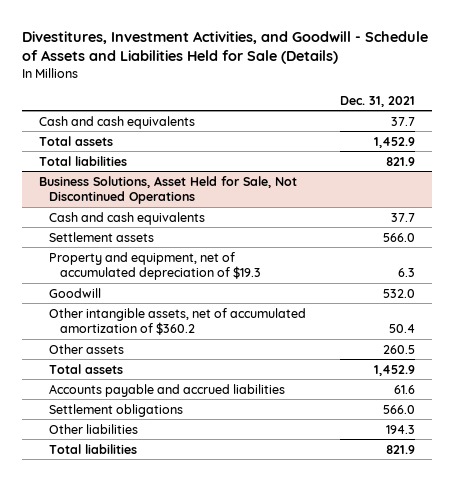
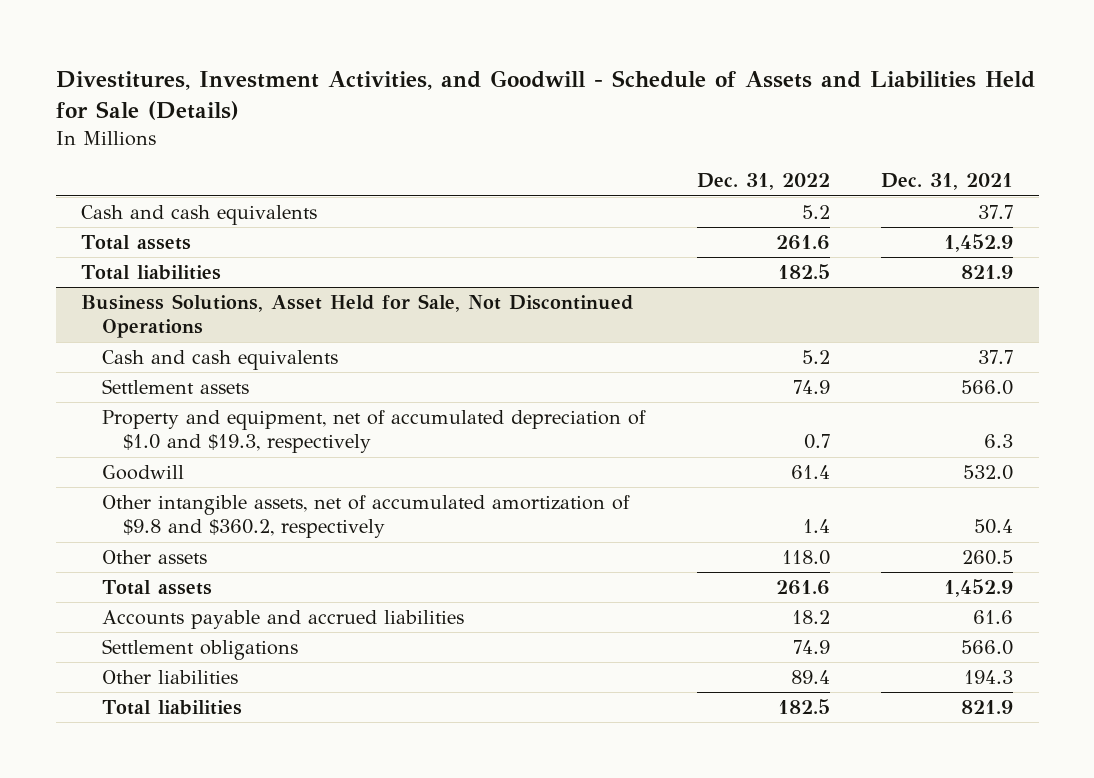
- | Dec. 31, 2021
+ | Dec. 31, 2022 | Dec. 31, 2021
@ Business Solutions, Asset Held for Sale, Not Discontinued Operations
- Property and equipment, net of accumulated depreciation of $19.3 | 6.3
+ Property and equipment, net of accumulated depreciation of $1.0 and $19.3, respectively | 0.7 | 6.3
- Other intangible assets, net of accumulated amortization of $360.2 | 50.4
+ Other intangible assets, net of accumulated amortization of $9.8 and $360.2, respectively | 1.4 | 50.4

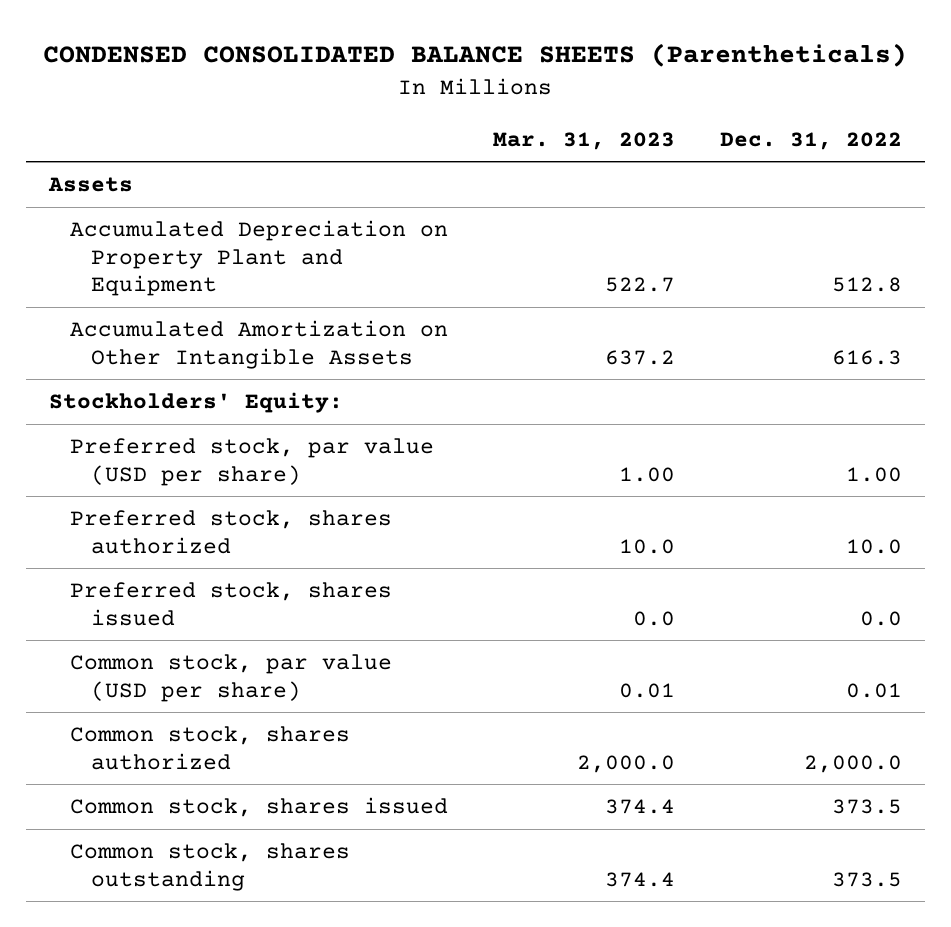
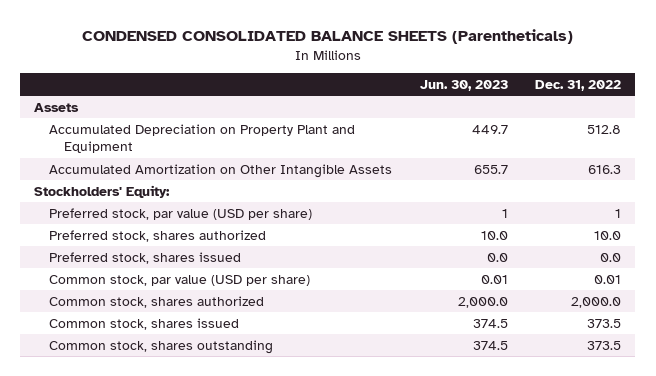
- | Mar. 31, 2023 | Dec. 31, 2022
+ | Jun. 30, 2023 | Dec. 31, 2022
- Preferred stock, par value (USD per share) | 1.00 | 1.00
+ Preferred stock, par value (USD per share) | 1 | 1

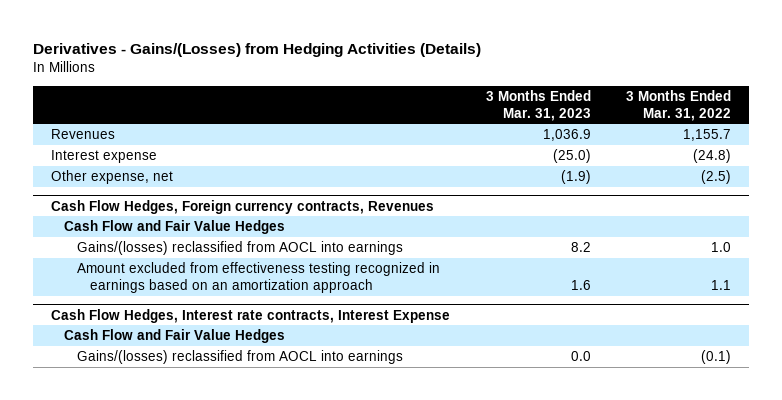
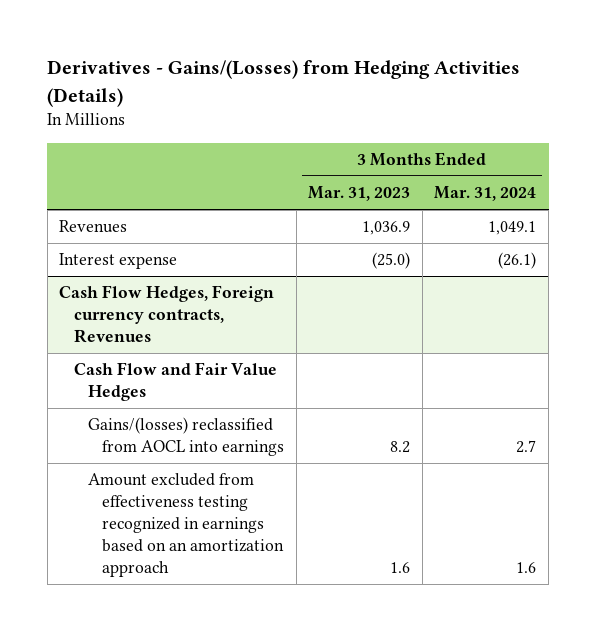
- | 3 Months Ended Mar. 31, 2023 | 3 Months Ended Mar. 31, 2022
+ | 3 Months Ended Mar. 31, 2023 | 3 Months Ended Mar. 31, 2024
- Other expense, net | (1.9) | (2.5)
- Cash Flow Hedges, Interest rate contracts, Interest Expense
- Cash Flow and Fair Value Hedges
- Gains/(losses) reclassified from AOCL into earnings | 0.0 | (0.1)

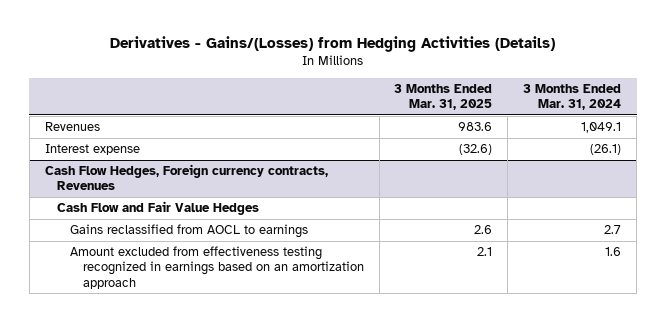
- | 3 Months Ended Mar. 31, 2023 | 3 Months Ended Mar. 31, 2024
+ | 3 Months Ended Mar. 31, 2025 | 3 Months Ended Mar. 31, 2024
@ Cash Flow Hedges, Foreign currency contracts, Revenues
- Gains/(losses) reclassified from AOCL into earnings | 8.2 | 2.7
+ Gains reclassified from AOCL to earnings | 2.6 | 2.7

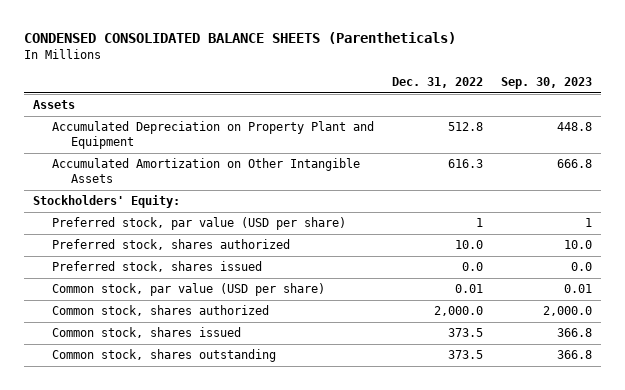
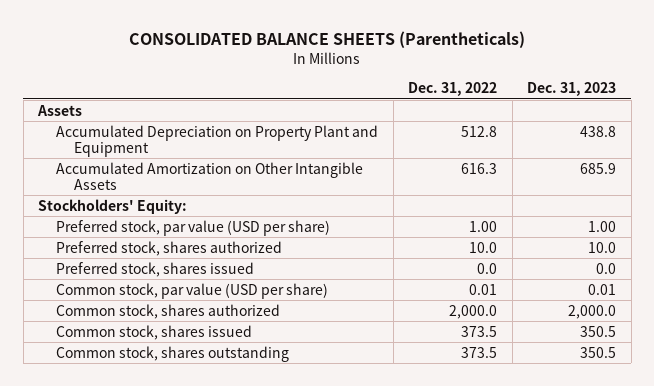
- CONDENSED CONSOLIDATED BALANCE SHEETS (Parentheticals)
+ CONSOLIDATED BALANCE SHEETS (Parentheticals)
- | Dec. 31, 2022 | Sep. 30, 2023
+ | Dec. 31, 2022 | Dec. 31, 2023
- Preferred stock, par value (USD per share) | 1 | 1
+ Preferred stock, par value (USD per share) | 1.00 | 1.00

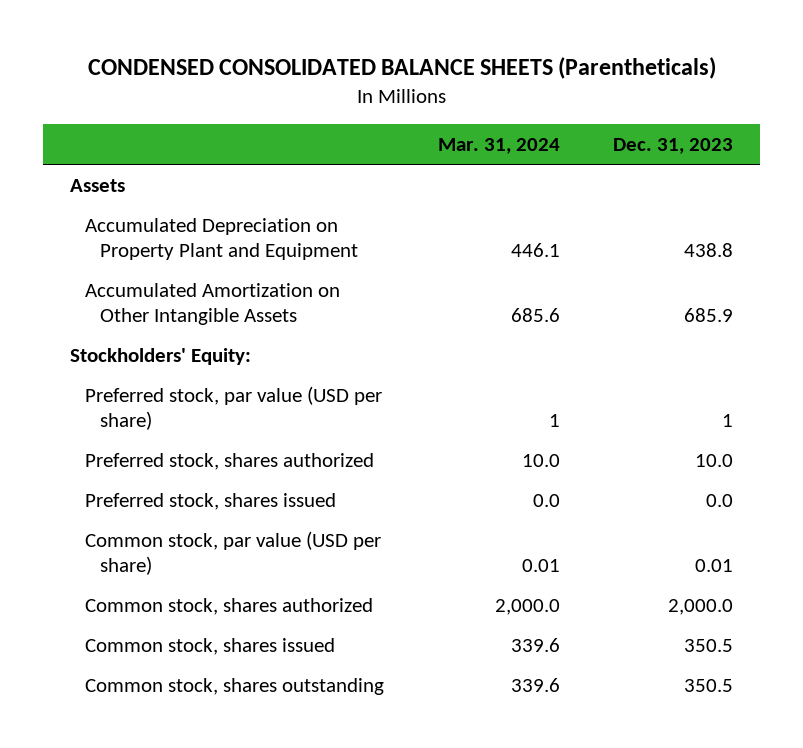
- CONSOLIDATED BALANCE SHEETS (Parentheticals)
+ CONDENSED CONSOLIDATED BALANCE SHEETS (Parentheticals)
- | Dec. 31, 2022 | Dec. 31, 2023
+ | Mar. 31, 2024 | Dec. 31, 2023
- Preferred stock, par value (USD per share) | 1.00 | 1.00
+ Preferred stock, par value (USD per share) | 1 | 1

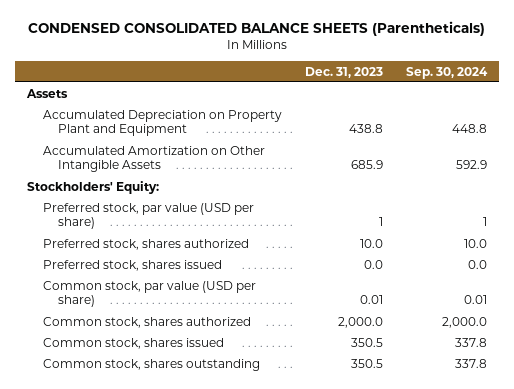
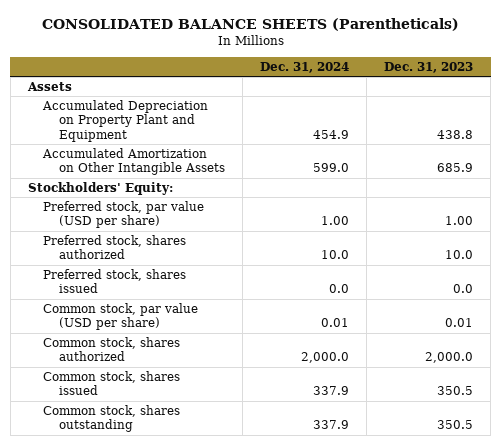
- CONDENSED CONSOLIDATED BALANCE SHEETS (Parentheticals)
+ CONSOLIDATED BALANCE SHEETS (Parentheticals)
- | Dec. 31, 2023 | Sep. 30, 2024
+ | Dec. 31, 2024 | Dec. 31, 2023
- Preferred stock, par value (USD per share) | 1 | 1
+ Preferred stock, par value (USD per share) | 1.00 | 1.00

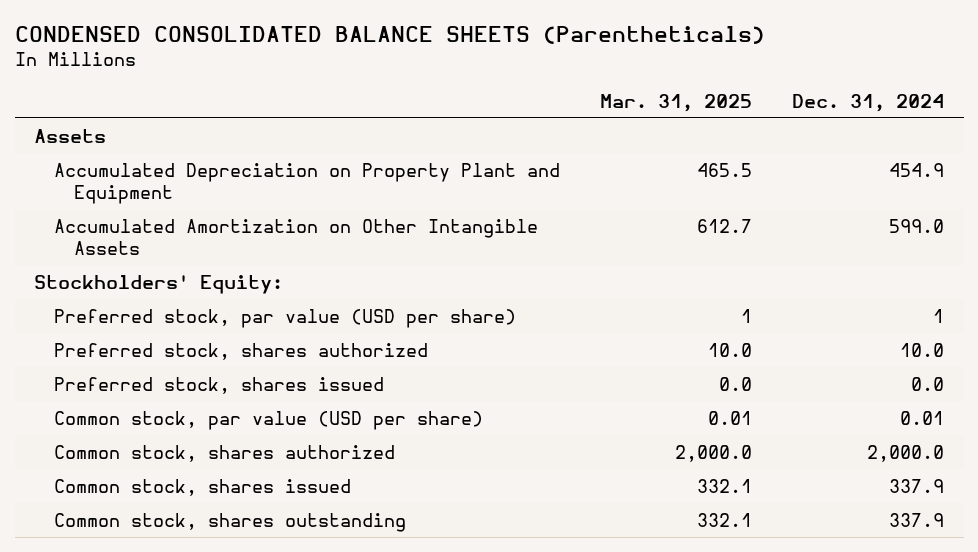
- CONSOLIDATED BALANCE SHEETS (Parentheticals)
+ CONDENSED CONSOLIDATED BALANCE SHEETS (Parentheticals)
- | Dec. 31, 2024 | Dec. 31, 2023
+ | Mar. 31, 2025 | Dec. 31, 2024
- Preferred stock, par value (USD per share) | 1.00 | 1.00
+ Preferred stock, par value (USD per share) | 1 | 1

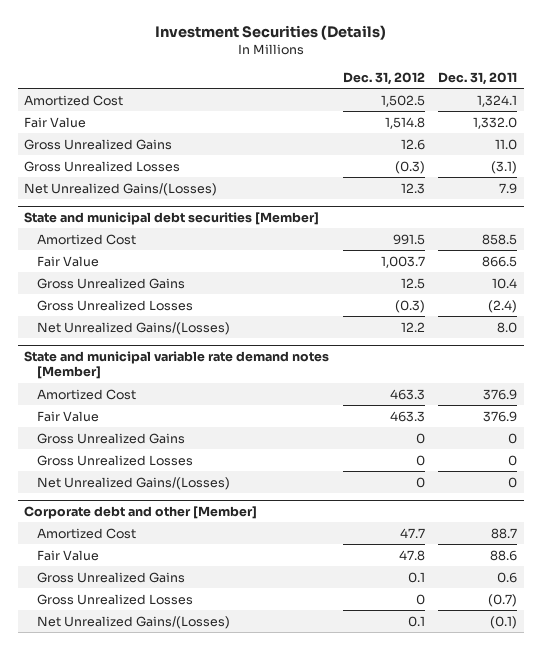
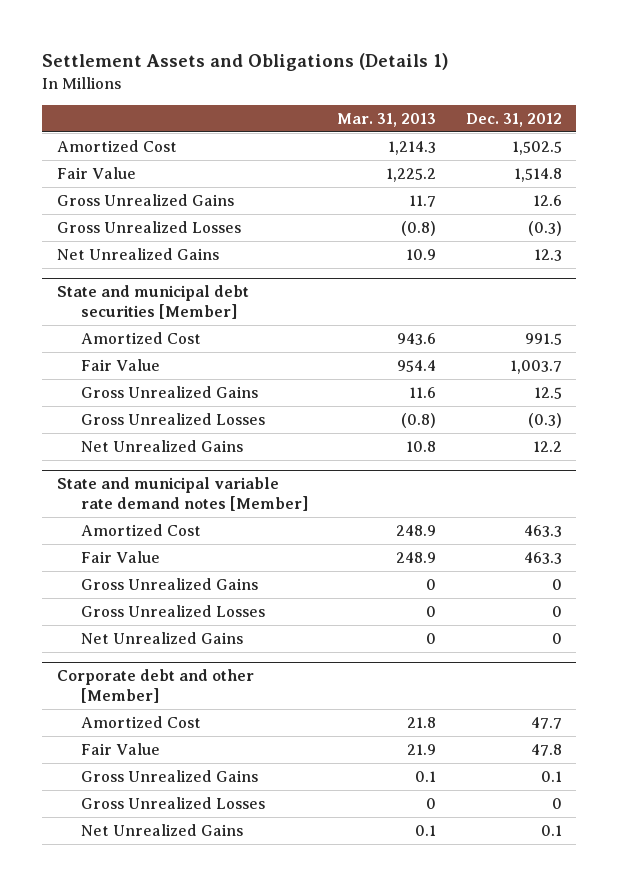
- Investment Securities (Details)
+ Settlement Assets and Obligations (Details 1)
- | Dec. 31, 2012 | Dec. 31, 2011
+ | Mar. 31, 2013 | Dec. 31, 2012
- Net Unrealized Gains/(Losses) | 12.3 | 7.9
+ Net Unrealized Gains | 10.9 | 12.3
@ State and municipal debt securities [Member]
- Net Unrealized Gains/(Losses) | 12.2 | 8.0
+ Net Unrealized Gains | 10.8 | 12.2
@ State and municipal variable rate demand notes [Member]
- Net Unrealized Gains/(Losses) | 0 | 0
+ Net Unrealized Gains | 0 | 0
@ Corporate debt and other [Member]
- Net Unrealized Gains/(Losses) | 0.1 | (0.1)
+ Net Unrealized Gains | 0.1 | 0.1

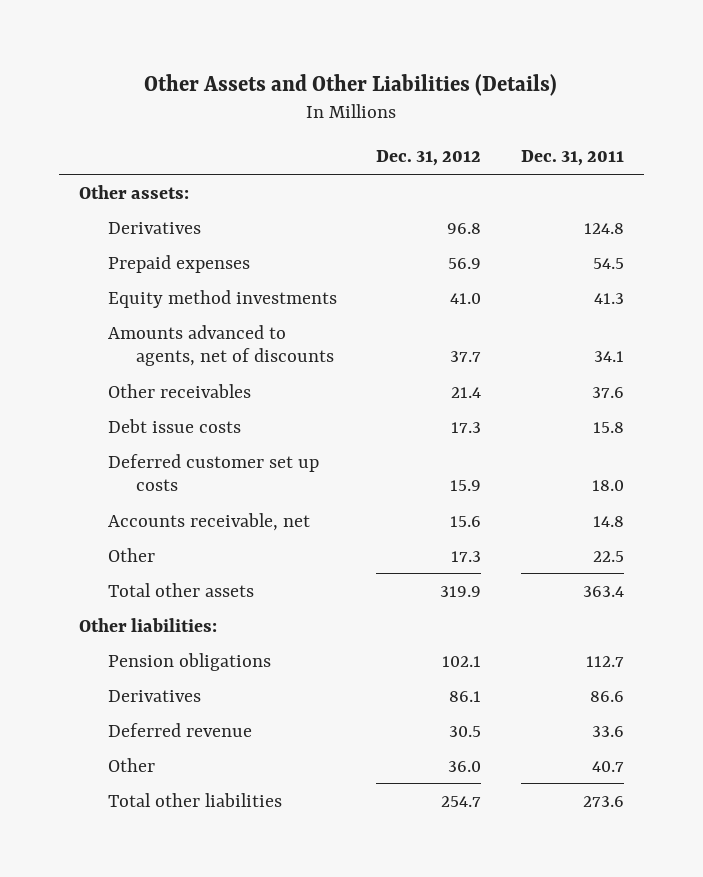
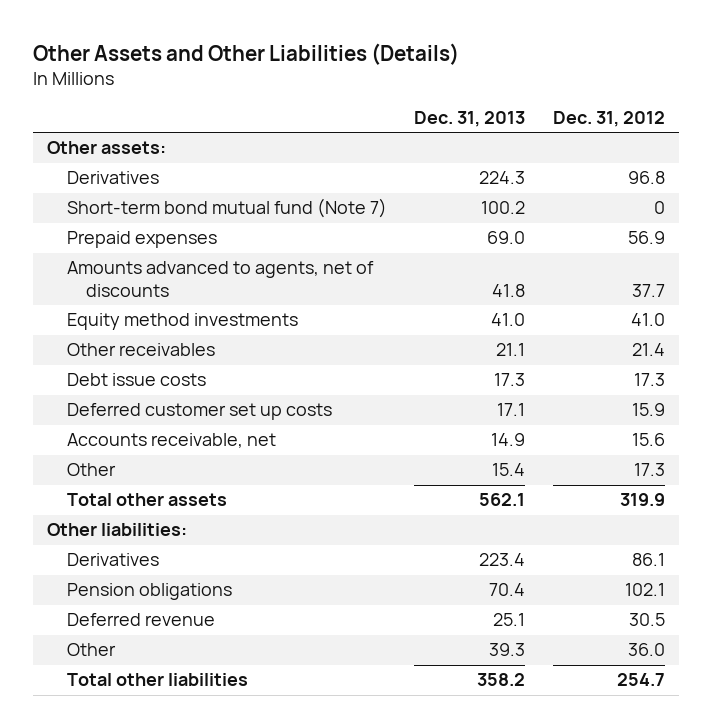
- | Dec. 31, 2012 | Dec. 31, 2011
+ | Dec. 31, 2013 | Dec. 31, 2012
+ Short-term bond mutual fund (Note 7) | 100.2 | 0
moved down: Equity method investments | 41.0 | 41.0
moved down: Pension obligations | 70.4 | 102.1

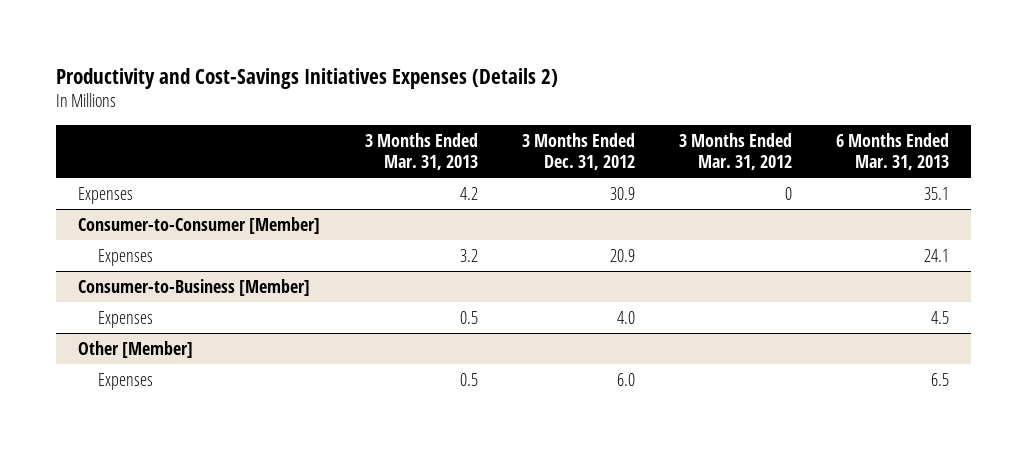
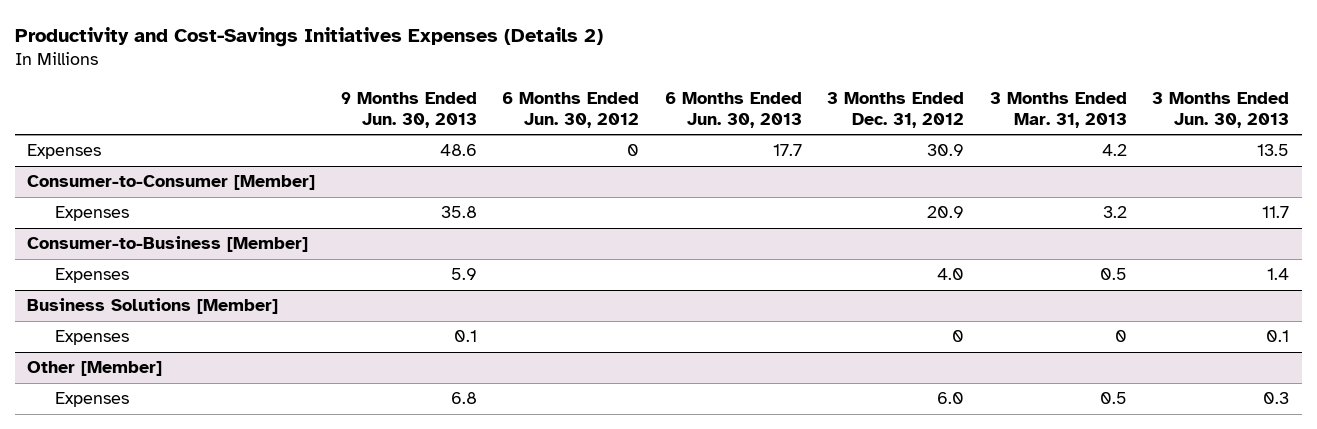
- | 3 Months Ended Mar. 31, 2013 | 3 Months Ended Dec. 31, 2012 | 3 Months Ended Mar. 31, 2012 | 6 Months Ended Mar. 31, 2013
+ | 9 Months Ended Jun. 30, 2013 | 6 Months Ended Jun. 30, 2012 | 6 Months Ended Jun. 30, 2013 | 3 Months Ended Dec. 31, 2012 | 3 Months Ended Mar. 31, 2013 | 3 Months Ended Jun. 30, 2013
+ Business Solutions [Member]
+ Expenses | 0.1 | | | 0 | 0 | 0.1

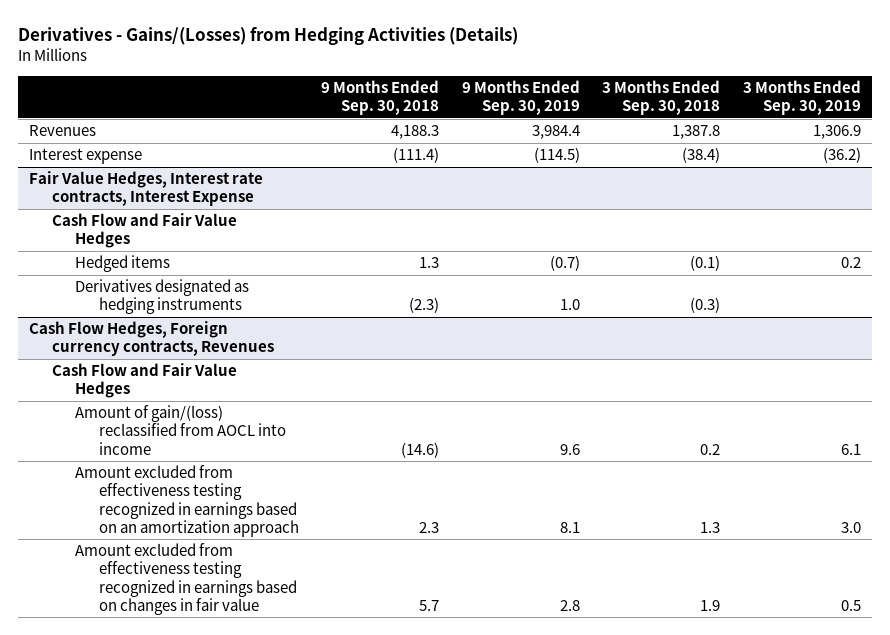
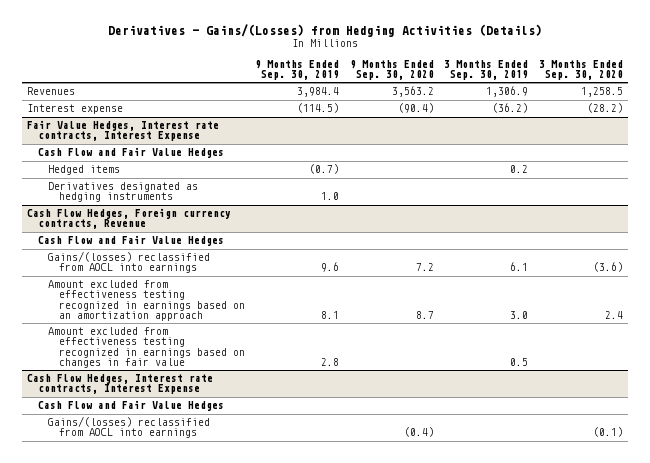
- | 9 Months Ended Sep. 30, 2018 | 9 Months Ended Sep. 30, 2019 | 3 Months Ended Sep. 30, 2018 | 3 Months Ended Sep. 30, 2019
+ | 9 Months Ended Sep. 30, 2019 | 9 Months Ended Sep. 30, 2020 | 3 Months Ended Sep. 30, 2019 | 3 Months Ended Sep. 30, 2020
- Cash Flow Hedges, Foreign currency contracts, Revenues
+ Cash Flow Hedges, Foreign currency contracts, Revenue
- Amount of gain/(loss) reclassified from AOCL into income | (14.6) | 9.6 | 0.2 | 6.1
+ Gains/(losses) reclassified from AOCL into earnings | 9.6 | 7.2 | 6.1 | (3.6)
+ Cash Flow Hedges, Interest rate contracts, Interest Expense
+ Cash Flow and Fair Value Hedges
+ Gains/(losses) reclassified from AOCL into earnings | | (0.4) | | (0.1)

